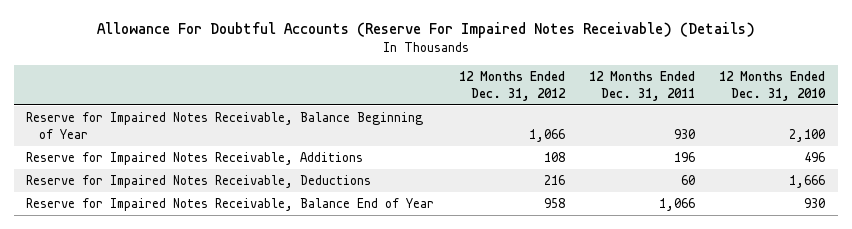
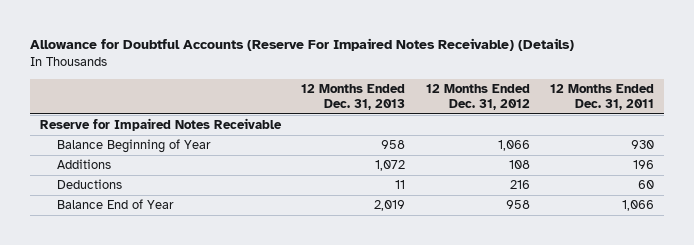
- Allowance For Doubtful Accounts (Reserve For Impaired Notes Receivable) (Details)
+ Allowance for Doubtful Accounts (Reserve For Impaired Notes Receivable) (Details)
- | 12 Months Ended Dec. 31, 2012 | 12 Months Ended Dec. 31, 2011 | 12 Months Ended Dec. 31, 2010
+ | 12 Months Ended Dec. 31, 2013 | 12 Months Ended Dec. 31, 2012 | 12 Months Ended Dec. 31, 2011
- Reserve for Impaired Notes Receivable, Balance Beginning of Year | 1,066 | 930 | 2,100
- Reserve for Impaired Notes Receivable, Additions | 108 | 196 | 496
- Reserve for Impaired Notes Receivable, Deductions | 216 | 60 | 1,666
- Reserve for Impaired Notes Receivable, Balance End of Year | 958 | 1,066 | 930
+ Reserve for Impaired Notes Receivable
+ Balance Beginning of Year | 958 | 1,066 | 930
+ Additions | 1,072 | 108 | 196
+ Deductions | 11 | 216 | 60
+ Balance End of Year | 2,019 | 958 | 1,066

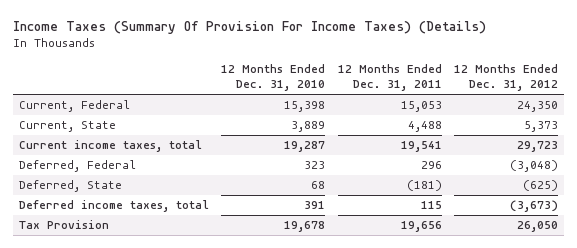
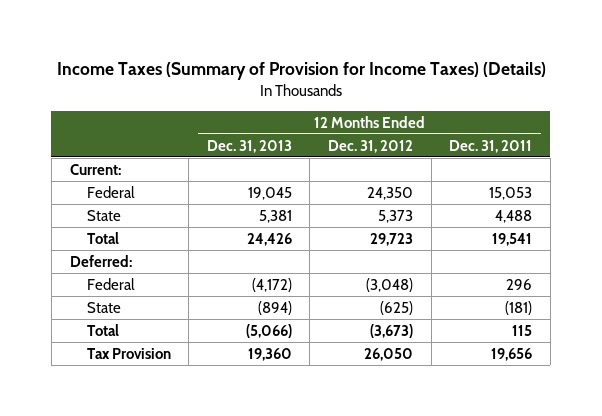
- Income Taxes (Summary Of Provision For Income Taxes) (Details)
+ Income Taxes (Summary of Provision for Income Taxes) (Details)
- | 12 Months Ended Dec. 31, 2010 | 12 Months Ended Dec. 31, 2011 | 12 Months Ended Dec. 31, 2012
+ | 12 Months Ended Dec. 31, 2013 | 12 Months Ended Dec. 31, 2012 | 12 Months Ended Dec. 31, 2011
- Current, Federal | 15,398 | 15,053 | 24,350
- Current, State | 3,889 | 4,488 | 5,373
- Current income taxes, total | 19,287 | 19,541 | 29,723
- Deferred, Federal | 323 | 296 | (3,048)
- Deferred, State | 68 | (181) | (625)
- Deferred income taxes, total | 391 | 115 | (3,673)
+ Current:
+ Federal | 19,045 | 24,350 | 15,053
+ State | 5,381 | 5,373 | 4,488
+ Total | 24,426 | 29,723 | 19,541
+ Deferred:
+ Federal | (4,172) | (3,048) | 296
+ State | (894) | (625) | (181)
+ Total | (5,066) | (3,673) | 115

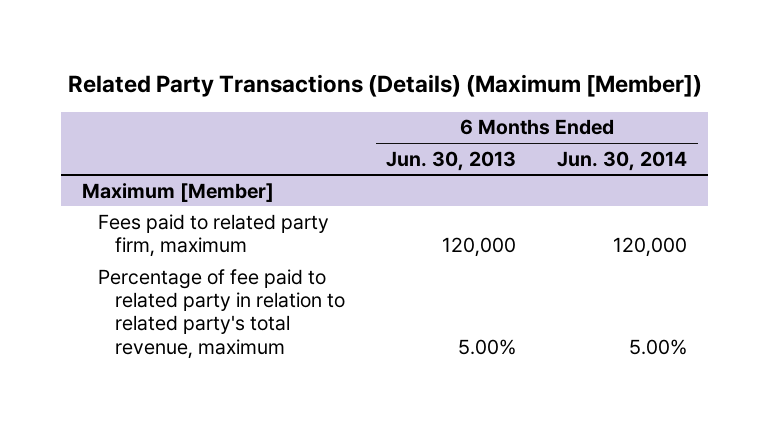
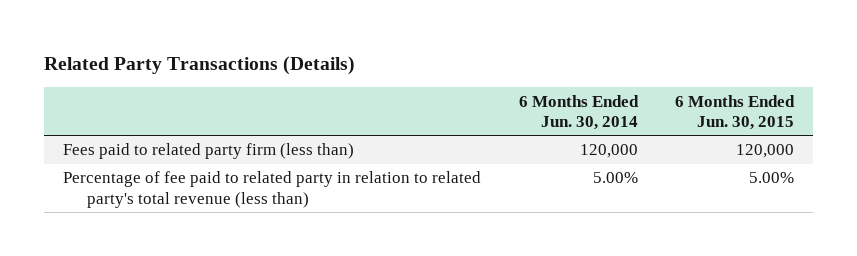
- Related Party Transactions (Details) (Maximum [Member])
+ Related Party Transactions (Details)
- | 6 Months Ended Jun. 30, 2013 | 6 Months Ended Jun. 30, 2014
+ | 6 Months Ended Jun. 30, 2014 | 6 Months Ended Jun. 30, 2015
- Maximum [Member]
- Fees paid to related party firm, maximum | 120,000 | 120,000
- Percentage of fee paid to related party in relation to related party's total revenue, maximum | 5.00% | 5.00%
+ Fees paid to related party firm (less than) | 120,000 | 120,000
+ Percentage of fee paid to related party in relation to related party's total revenue (less than) | 5.00% | 5.00%

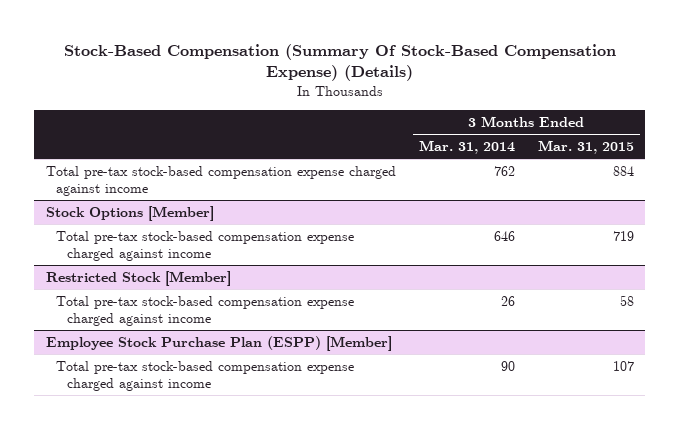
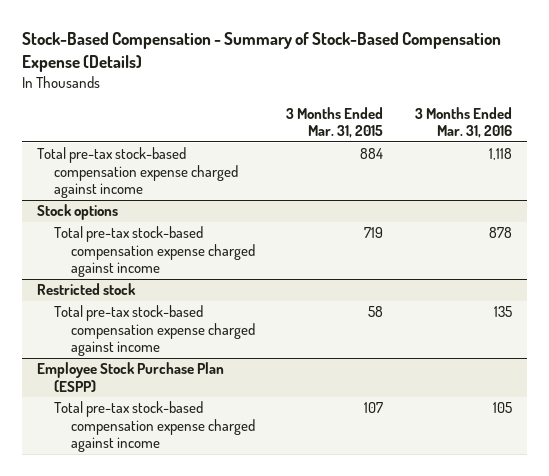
- Stock-Based Compensation (Summary Of Stock-Based Compensation Expense) (Details)
+ Stock-Based Compensation - Summary of Stock-Based Compensation Expense (Details)
- | 3 Months Ended Mar. 31, 2014 | 3 Months Ended Mar. 31, 2015
+ | 3 Months Ended Mar. 31, 2015 | 3 Months Ended Mar. 31, 2016
- Stock Options [Member]
+ Stock options
- Restricted Stock [Member]
+ Restricted stock
- Employee Stock Purchase Plan (ESPP) [Member]
+ Employee Stock Purchase Plan (ESPP)

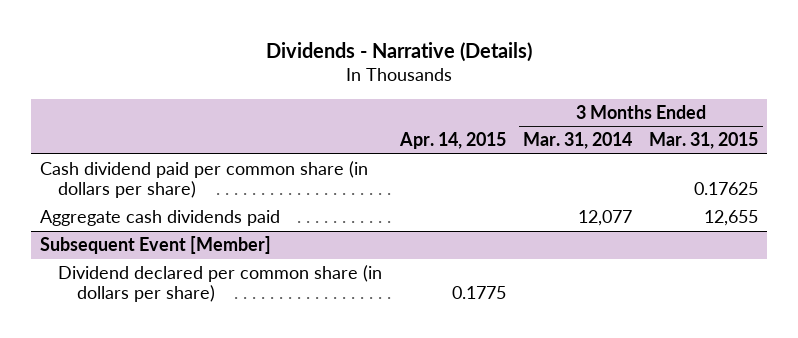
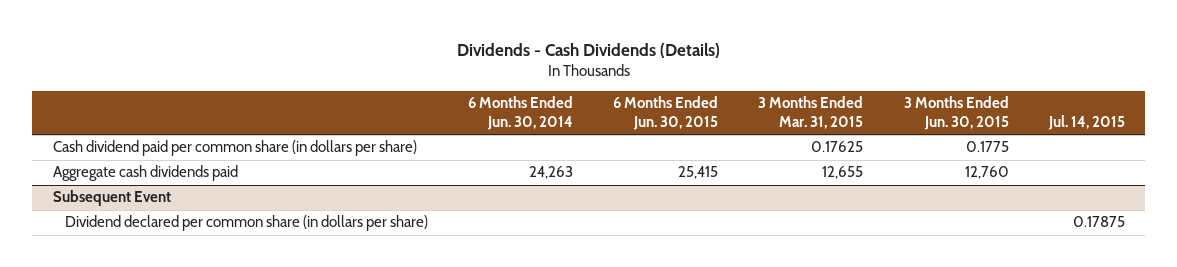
- Dividends - Narrative (Details)
+ Dividends - Cash Dividends (Details)
- | Apr. 14, 2015 | 3 Months Ended Mar. 31, 2014 | 3 Months Ended Mar. 31, 2015
+ | 6 Months Ended Jun. 30, 2014 | 6 Months Ended Jun. 30, 2015 | 3 Months Ended Mar. 31, 2015 | 3 Months Ended Jun. 30, 2015 | Jul. 14, 2015
- Subsequent Event [Member]
+ Subsequent Event

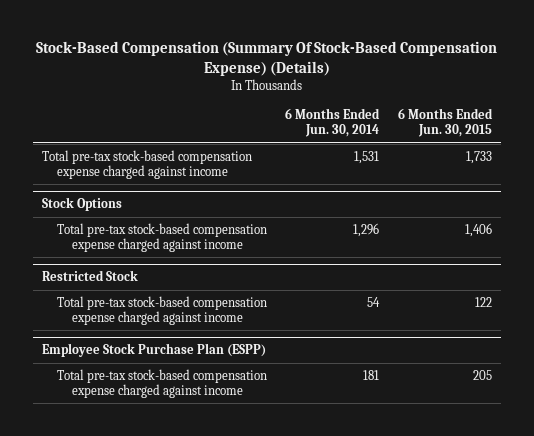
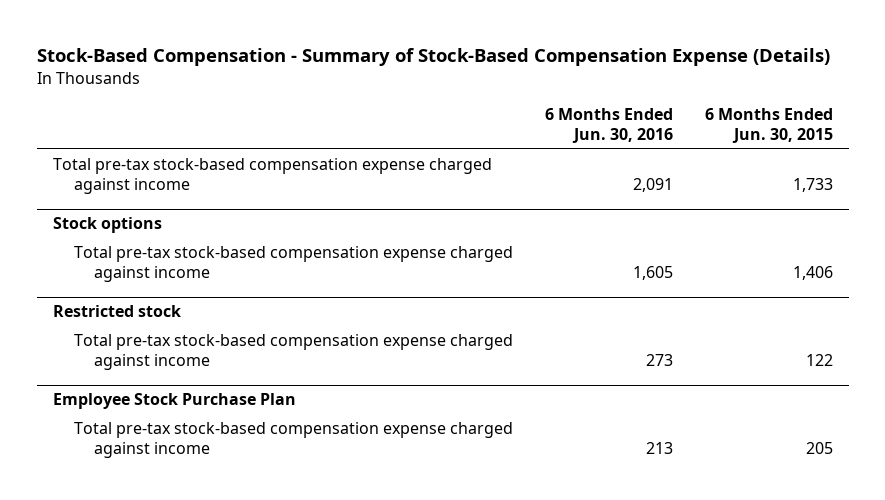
- Stock-Based Compensation (Summary Of Stock-Based Compensation Expense) (Details)
+ Stock-Based Compensation - Summary of Stock-Based Compensation Expense (Details)
- | 6 Months Ended Jun. 30, 2014 | 6 Months Ended Jun. 30, 2015
+ | 6 Months Ended Jun. 30, 2016 | 6 Months Ended Jun. 30, 2015
- Stock Options
+ Stock options
- Restricted Stock
+ Restricted stock
- Employee Stock Purchase Plan (ESPP)
+ Employee Stock Purchase Plan

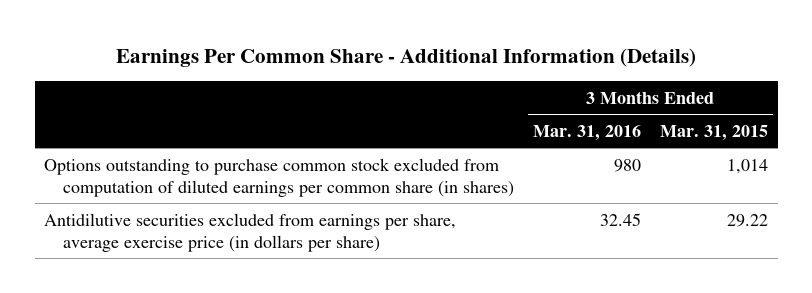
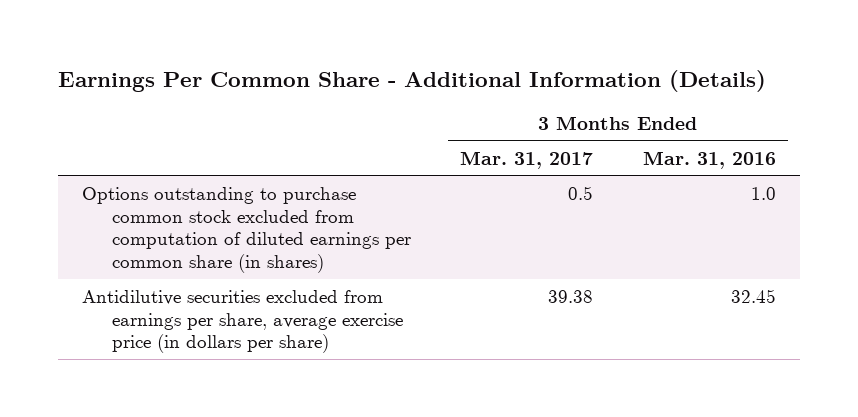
- | 3 Months Ended Mar. 31, 2016 | 3 Months Ended Mar. 31, 2015
+ | 3 Months Ended Mar. 31, 2017 | 3 Months Ended Mar. 31, 2016
- Options outstanding to purchase common stock excluded from computation of diluted earnings per common share (in shares) | 980 | 1,014
+ Options outstanding to purchase common stock excluded from computation of diluted earnings per common share (in shares) | 0.5 | 1.0

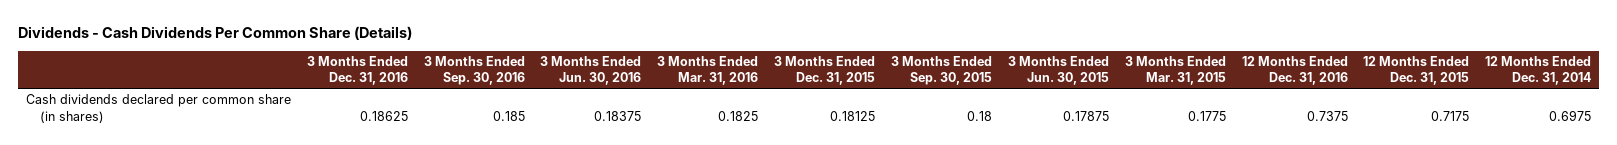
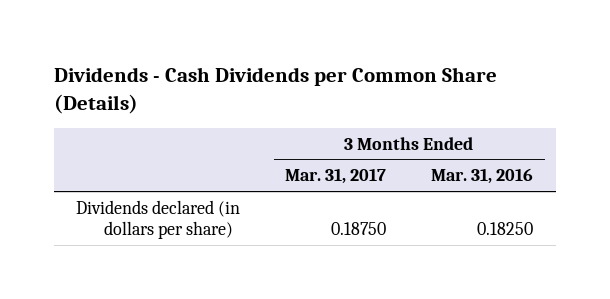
- Dividends - Cash Dividends Per Common Share (Details)
+ Dividends - Cash Dividends per Common Share (Details)
- | 3 Months Ended Dec. 31, 2016 | 3 Months Ended Sep. 30, 2016 | 3 Months Ended Jun. 30, 2016 | 3 Months Ended Mar. 31, 2016 | 3 Months Ended Dec. 31, 2015 | 3 Months Ended Sep. 30, 2015 | 3 Months Ended Jun. 30, 2015 | 3 Months Ended Mar. 31, 2015 | 12 Months Ended Dec. 31, 2016 | 12 Months Ended Dec. 31, 2015 | 12 Months Ended Dec. 31, 2014
+ | 3 Months Ended Mar. 31, 2017 | 3 Months Ended Mar. 31, 2016
- Cash dividends declared per common share (in shares) | 0.18625 | 0.185 | 0.18375 | 0.1825 | 0.18125 | 0.18 | 0.17875 | 0.1775 | 0.7375 | 0.7175 | 0.6975
+ Dividends declared (in dollars per share) | 0.18750 | 0.18250

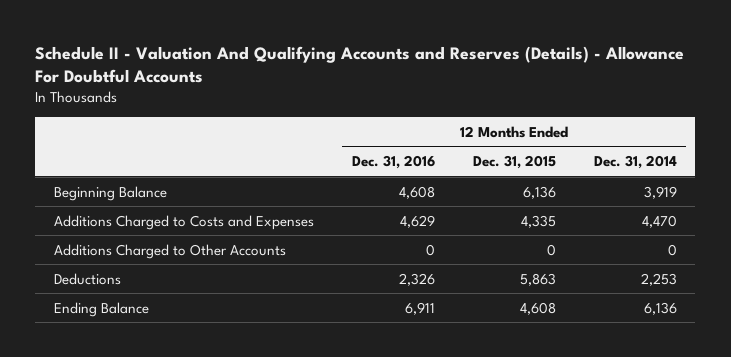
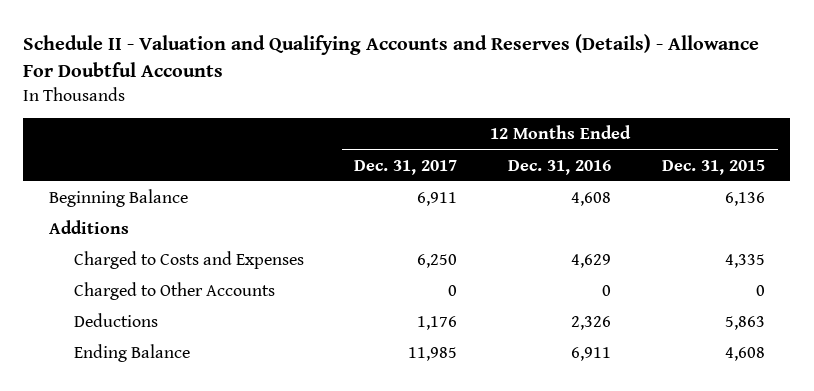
- Schedule II - Valuation And Qualifying Accounts and Reserves (Details) - Allowance For Doubtful Accounts
+ Schedule II - Valuation and Qualifying Accounts and Reserves (Details) - Allowance For Doubtful Accounts
- | 12 Months Ended Dec. 31, 2016 | 12 Months Ended Dec. 31, 2015 | 12 Months Ended Dec. 31, 2014
+ | 12 Months Ended Dec. 31, 2017 | 12 Months Ended Dec. 31, 2016 | 12 Months Ended Dec. 31, 2015
- Additions Charged to Costs and Expenses | 4,629 | 4,335 | 4,470
- Additions Charged to Other Accounts | 0 | 0 | 0
+ Additions
+ Charged to Costs and Expenses | 6,250 | 4,629 | 4,335
+ Charged to Other Accounts | 0 | 0 | 0

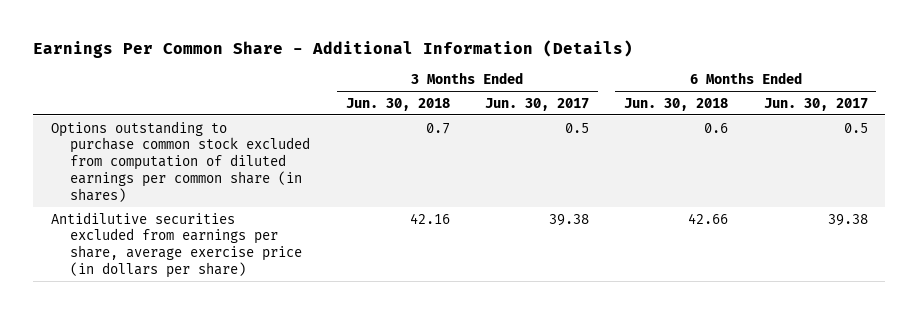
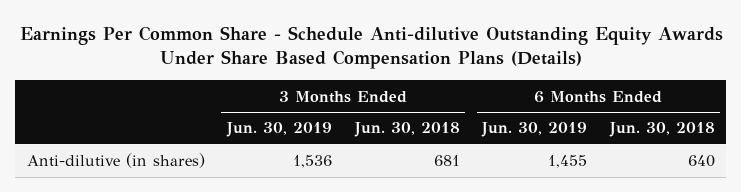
- Earnings Per Common Share - Additional Information (Details)
+ Earnings Per Common Share - Schedule Anti-dilutive Outstanding Equity Awards Under Share Based Compensation Plans (Details)
- | 3 Months Ended Jun. 30, 2018 | 3 Months Ended Jun. 30, 2017 | 6 Months Ended Jun. 30, 2018 | 6 Months Ended Jun. 30, 2017
+ | 3 Months Ended Jun. 30, 2019 | 3 Months Ended Jun. 30, 2018 | 6 Months Ended Jun. 30, 2019 | 6 Months Ended Jun. 30, 2018
- Options outstanding to purchase common stock excluded from computation of diluted earnings per common share (in shares) | 0.7 | 0.5 | 0.6 | 0.5
- Antidilutive securities excluded from earnings per share, average exercise price (in dollars per share) | 42.16 | 39.38 | 42.66 | 39.38
+ Anti-dilutive (in shares) | 1,536 | 681 | 1,455 | 640

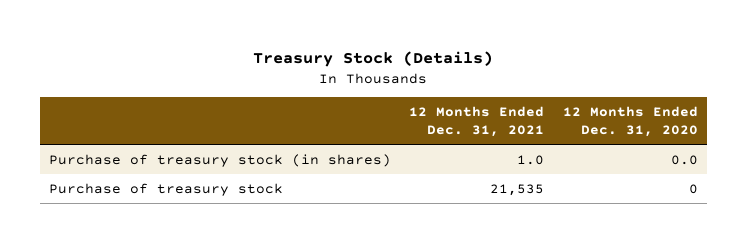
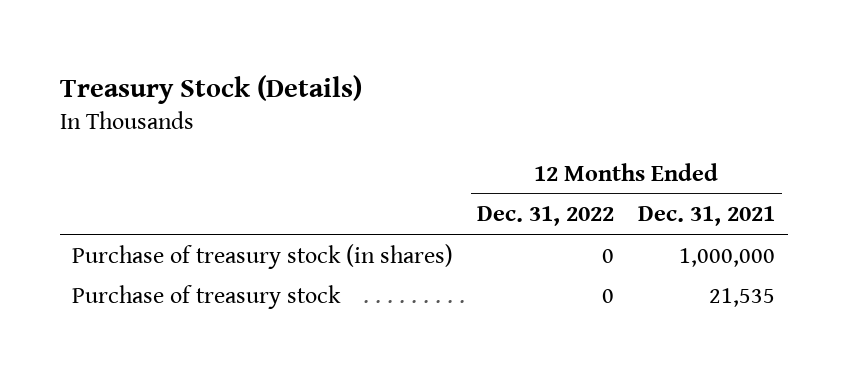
- | 12 Months Ended Dec. 31, 2021 | 12 Months Ended Dec. 31, 2020
+ | 12 Months Ended Dec. 31, 2022 | 12 Months Ended Dec. 31, 2021
- Purchase of treasury stock (in shares) | 1.0 | 0.0
+ Purchase of treasury stock (in shares) | 0 | 1,000,000

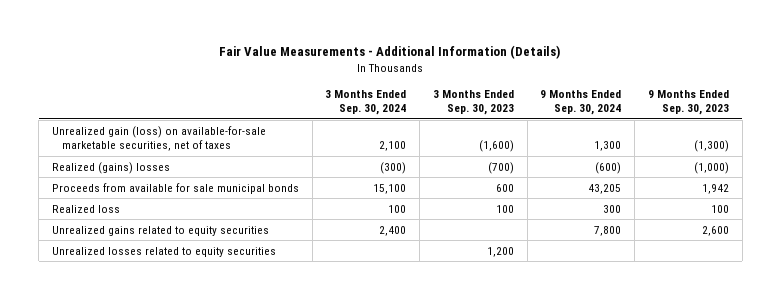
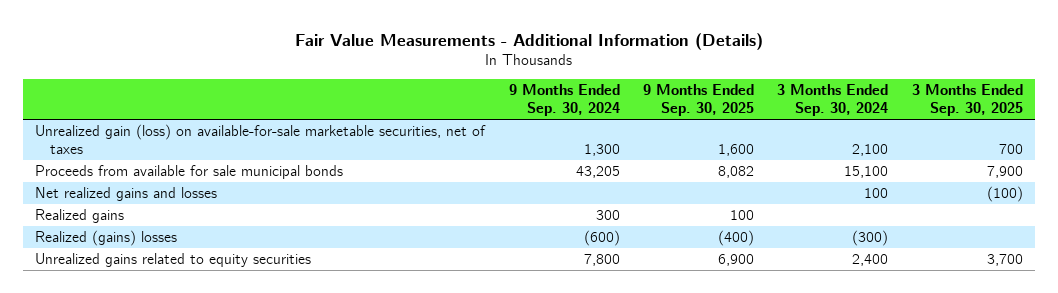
- | 3 Months Ended Sep. 30, 2024 | 3 Months Ended Sep. 30, 2023 | 9 Months Ended Sep. 30, 2024 | 9 Months Ended Sep. 30, 2023
+ | 9 Months Ended Sep. 30, 2024 | 9 Months Ended Sep. 30, 2025 | 3 Months Ended Sep. 30, 2024 | 3 Months Ended Sep. 30, 2025
- Realized loss | 100 | 100 | 300 | 100
+ Net realized gains and losses | | | 100 | (100)
+ Realized gains | 300 | 100 | |
moved down: Realized (gains) losses | (600) | (400) | (300) |
- Unrealized losses related to equity securities | | 1,200 | |

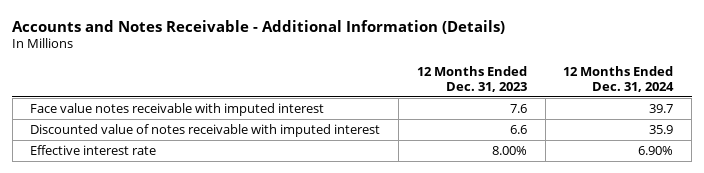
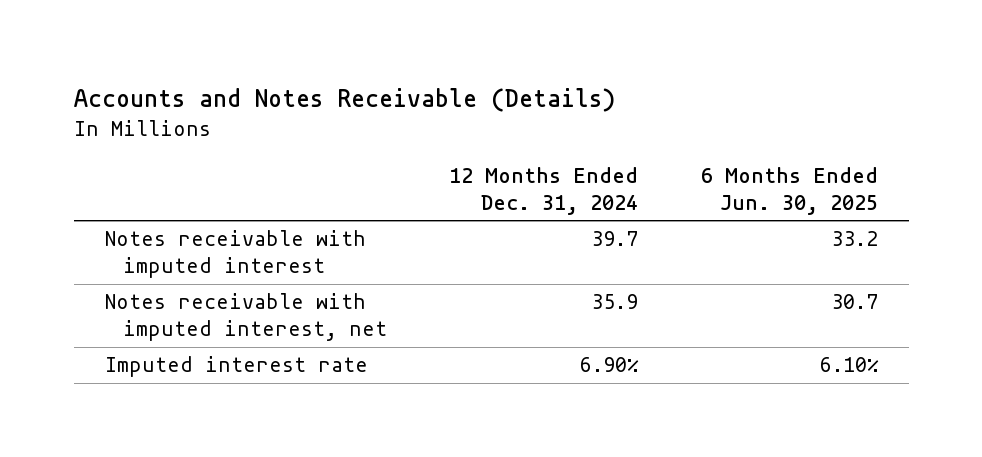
- Accounts and Notes Receivable - Additional Information (Details)
+ Accounts and Notes Receivable (Details)
- | 12 Months Ended Dec. 31, 2023 | 12 Months Ended Dec. 31, 2024
+ | 12 Months Ended Dec. 31, 2024 | 6 Months Ended Jun. 30, 2025
- Face value notes receivable with imputed interest | 7.6 | 39.7
- Discounted value of notes receivable with imputed interest | 6.6 | 35.9
- Effective interest rate | 8.00% | 6.90%
+ Notes receivable with imputed interest | 39.7 | 33.2
+ Notes receivable with imputed interest, net | 35.9 | 30.7
+ Imputed interest rate | 6.90% | 6.10%

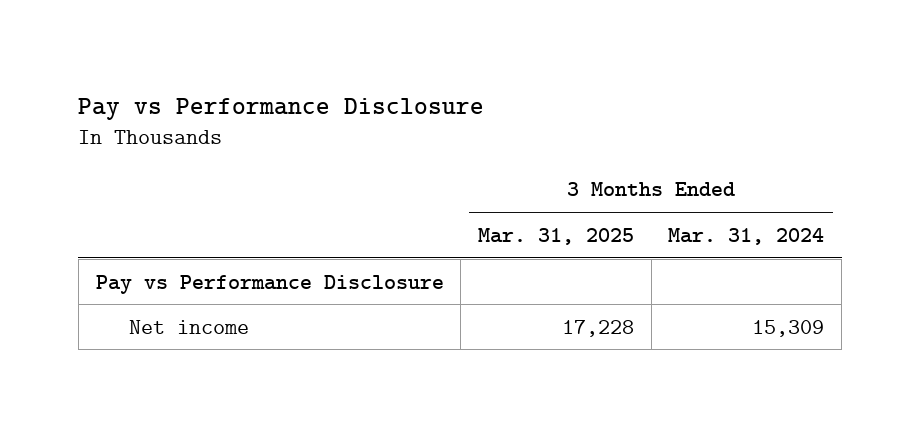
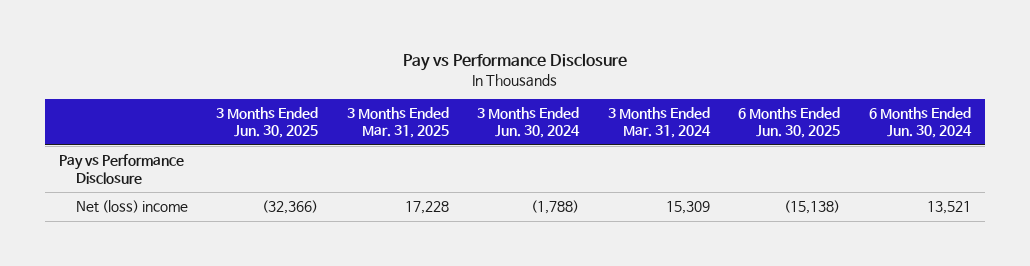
- | 3 Months Ended Mar. 31, 2025 | 3 Months Ended Mar. 31, 2024
+ | 3 Months Ended Jun. 30, 2025 | 3 Months Ended Mar. 31, 2025 | 3 Months Ended Jun. 30, 2024 | 3 Months Ended Mar. 31, 2024 | 6 Months Ended Jun. 30, 2025 | 6 Months Ended Jun. 30, 2024
- Net income | 17,228 | 15,309
+ Net (loss) income | (32,366) | 17,228 | (1,788) | 15,309 | (15,138) | 13,521

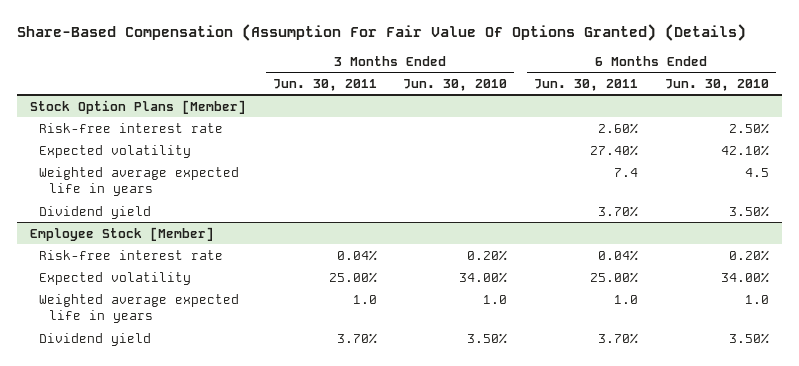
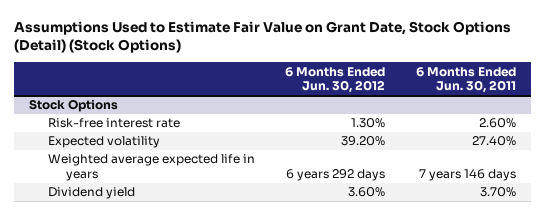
- Share-Based Compensation (Assumption For Fair Value Of Options Granted) (Details)
+ Assumptions Used to Estimate Fair Value on Grant Date, Stock Options (Detail) (Stock Options)
- | 3 Months Ended Jun. 30, 2011 | 3 Months Ended Jun. 30, 2010 | 6 Months Ended Jun. 30, 2011 | 6 Months Ended Jun. 30, 2010
+ | 6 Months Ended Jun. 30, 2012 | 6 Months Ended Jun. 30, 2011
- Stock Option Plans [Member]
+ Stock Options
- Weighted average expected life in years | | | 7.4 | 4.5
- Dividend yield | | | 3.70% | 3.50%
- Employee Stock [Member]
- Risk-free interest rate | 0.04% | 0.20% | 0.04% | 0.20%
- Expected volatility | 25.00% | 34.00% | 25.00% | 34.00%
- Weighted average expected life in years | 1.0 | 1.0 | 1.0 | 1.0
+ Weighted average expected life in years | 6 years 292 days | 7 years 146 days

